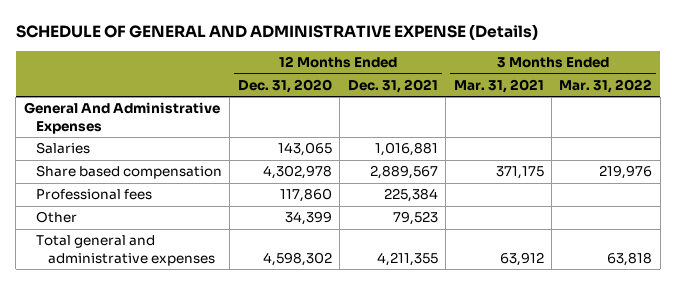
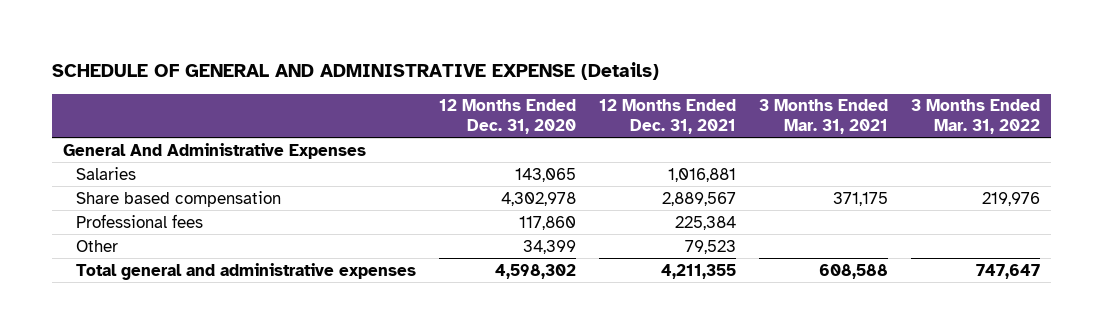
- Total general and administrative expenses | 4,598,302 | 4,211,355 | 63,912 | 63,818
+ Total general and administrative expenses | 4,598,302 | 4,211,355 | 608,588 | 747,647

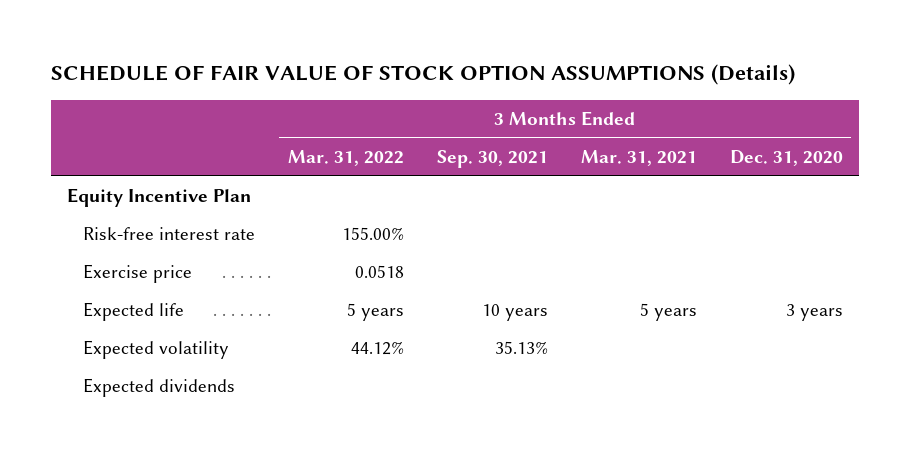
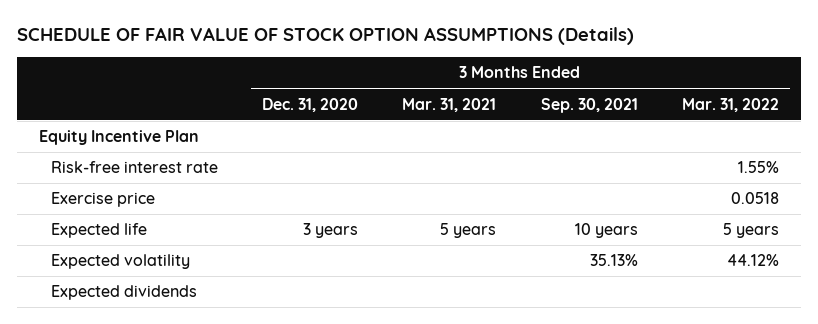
- | 3 Months Ended Mar. 31, 2022 | 3 Months Ended Sep. 30, 2021 | 3 Months Ended Mar. 31, 2021 | 3 Months Ended Dec. 31, 2020
+ | 3 Months Ended Dec. 31, 2020 | 3 Months Ended Mar. 31, 2021 | 3 Months Ended Sep. 30, 2021 | 3 Months Ended Mar. 31, 2022
- Risk-free interest rate | 155.00% | | |
+ Risk-free interest rate | | | | 1.55%

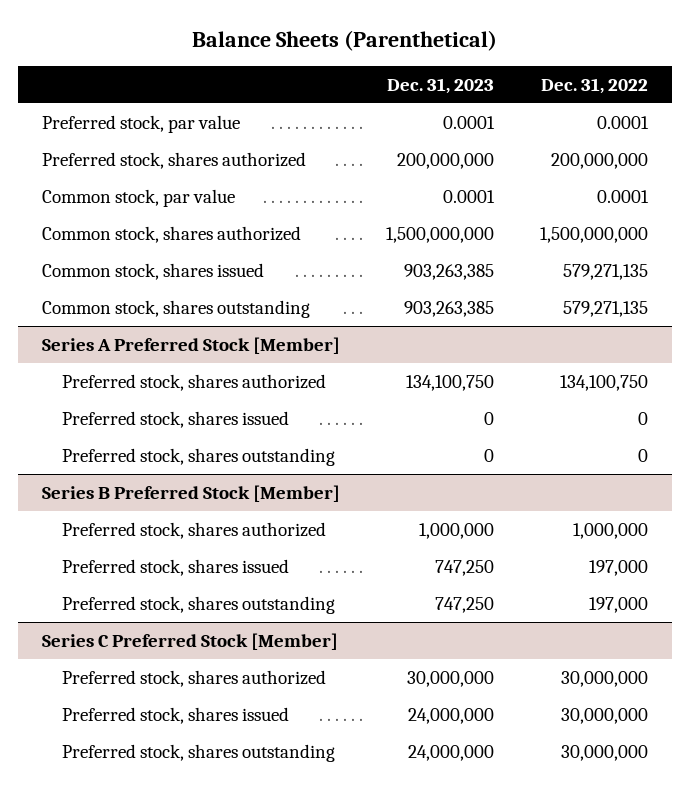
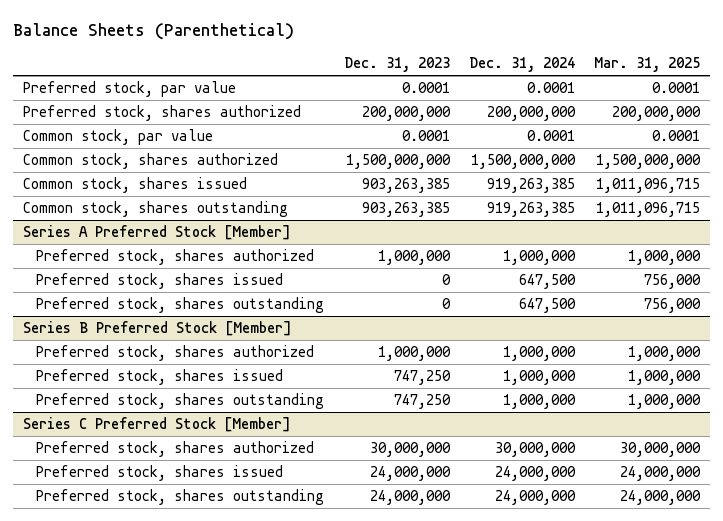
- | Dec. 31, 2023 | Dec. 31, 2022
+ | Dec. 31, 2023 | Dec. 31, 2024 | Mar. 31, 2025
@ Series A Preferred Stock [Member]
- Preferred stock, shares authorized | 134,100,750 | 134,100,750
+ Preferred stock, shares authorized | 1,000,000 | 1,000,000 | 1,000,000

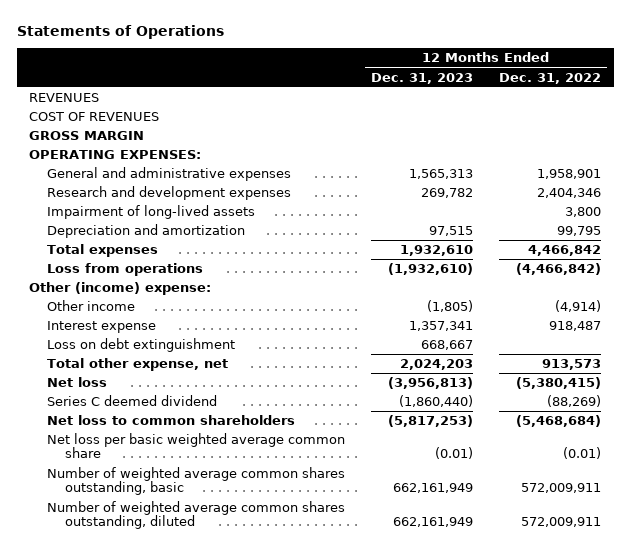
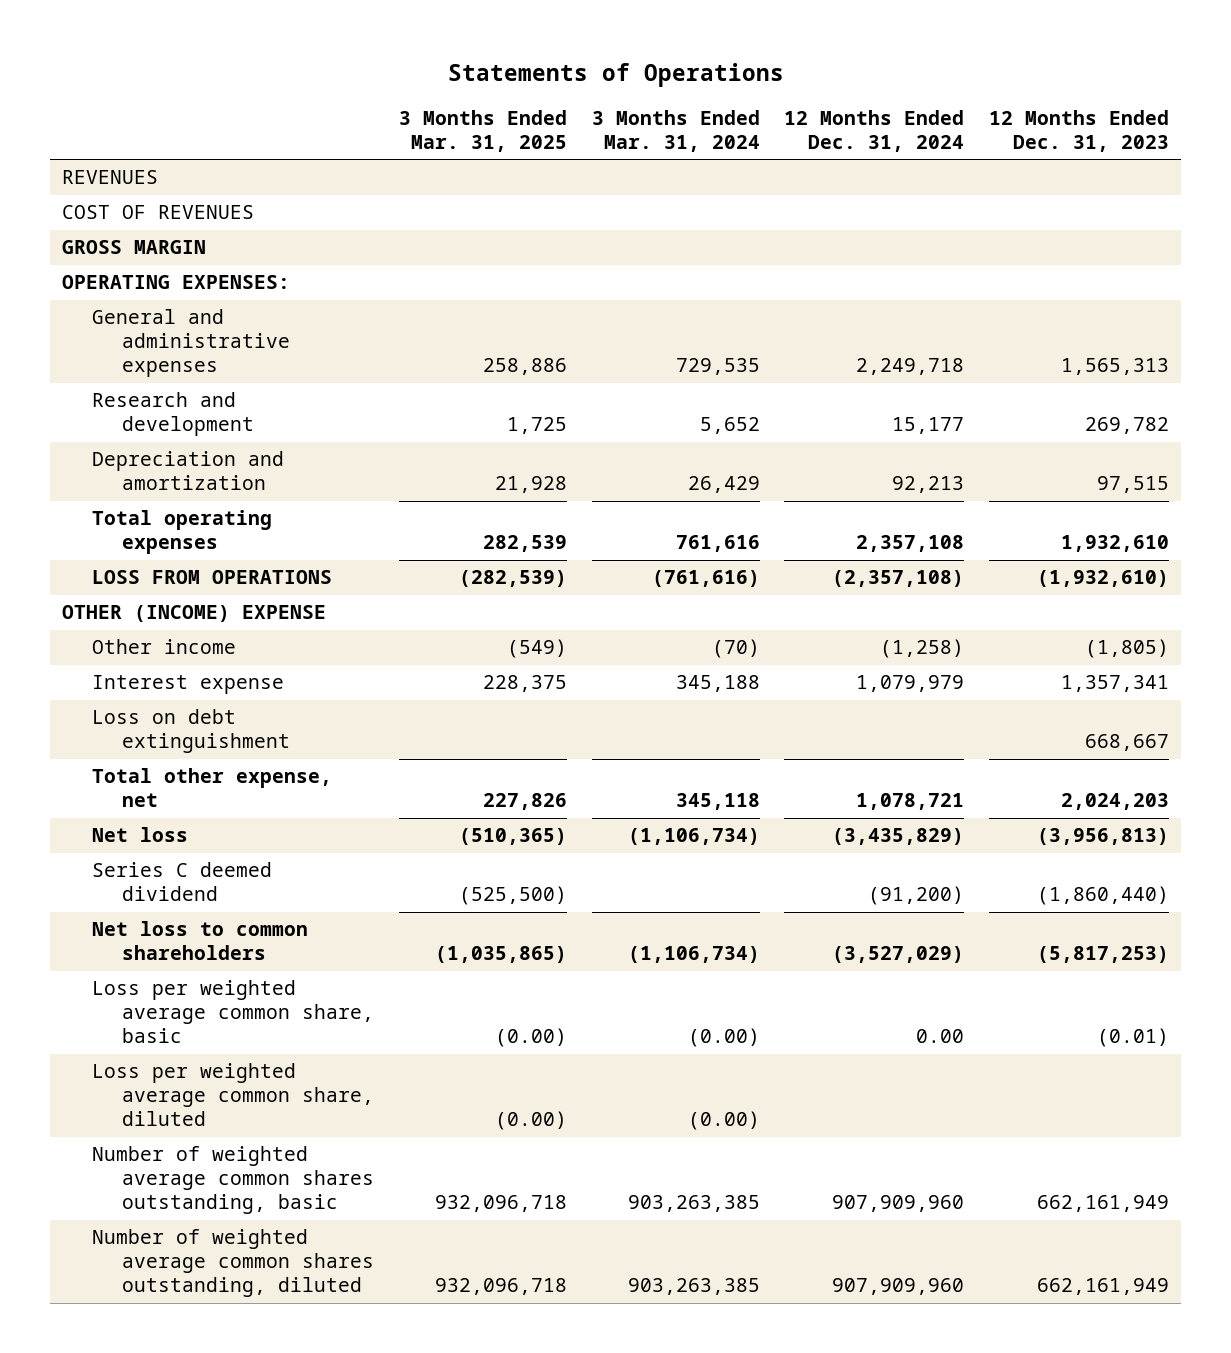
- | 12 Months Ended Dec. 31, 2023 | 12 Months Ended Dec. 31, 2022
+ | 3 Months Ended Mar. 31, 2025 | 3 Months Ended Mar. 31, 2024 | 12 Months Ended Dec. 31, 2024 | 12 Months Ended Dec. 31, 2023
- Research and development expenses | 269,782 | 2,404,346
- Impairment of long-lived assets | | 3,800
+ Research and development | 1,725 | 5,652 | 15,177 | 269,782
- Total expenses | 1,932,610 | 4,466,842
- Loss from operations | (1,932,610) | (4,466,842)
- Other (income) expense:
+ Total operating expenses | 282,539 | 761,616 | 2,357,108 | 1,932,610
+ LOSS FROM OPERATIONS | (282,539) | (761,616) | (2,357,108) | (1,932,610)
+ OTHER (INCOME) EXPENSE
- Net loss per basic weighted average common share | (0.01) | (0.01)
+ Loss per weighted average common share, basic | (0.00) | (0.00) | 0.00 | (0.01)
+ Loss per weighted average common share, diluted | (0.00) | (0.00) | |

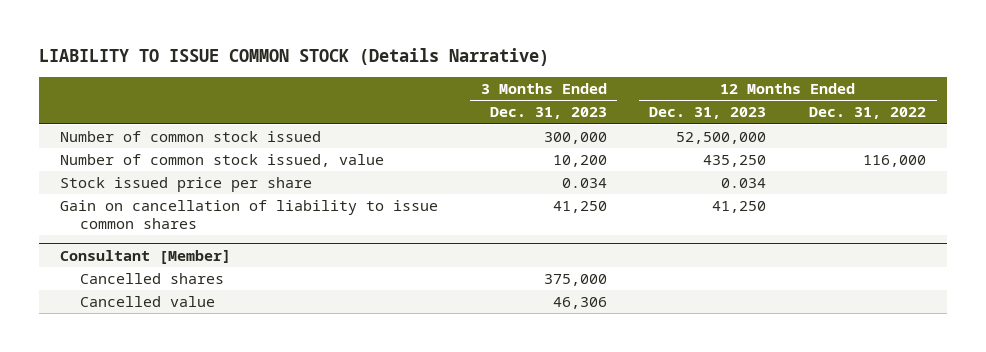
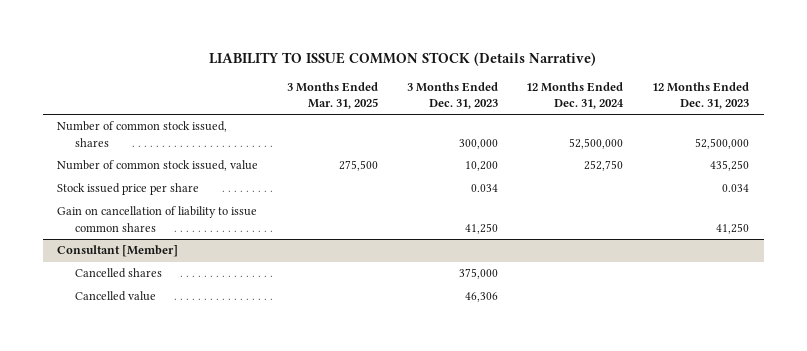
- | 3 Months Ended Dec. 31, 2023 | 12 Months Ended Dec. 31, 2023 | 12 Months Ended Dec. 31, 2022
+ | 3 Months Ended Mar. 31, 2025 | 3 Months Ended Dec. 31, 2023 | 12 Months Ended Dec. 31, 2024 | 12 Months Ended Dec. 31, 2023
- Number of common stock issued | 300,000 | 52,500,000 |
+ Number of common stock issued, shares | | 300,000 | 52,500,000 | 52,500,000

